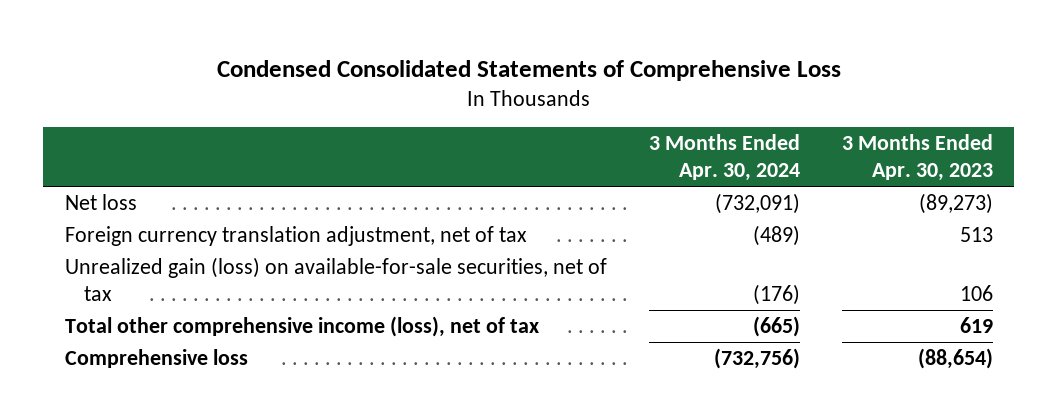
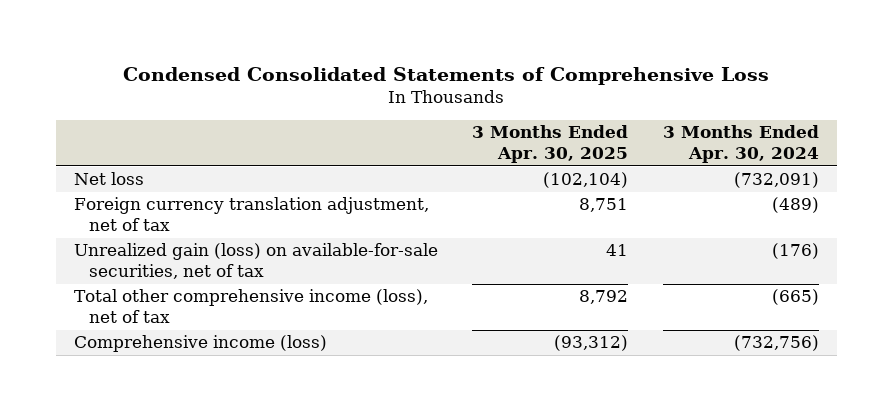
- | 3 Months Ended Apr. 30, 2024 | 3 Months Ended Apr. 30, 2023
+ | 3 Months Ended Apr. 30, 2025 | 3 Months Ended Apr. 30, 2024
- Comprehensive loss | (732,756) | (88,654)
+ Comprehensive income (loss) | (93,312) | (732,756)

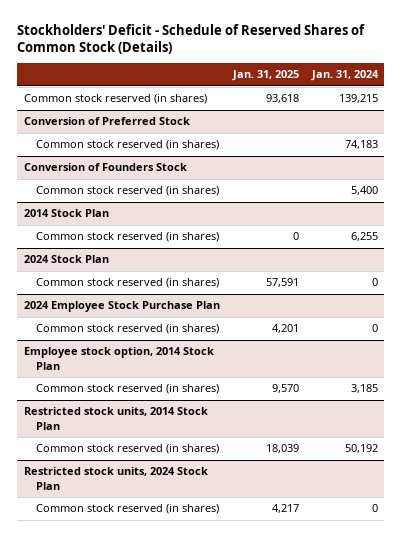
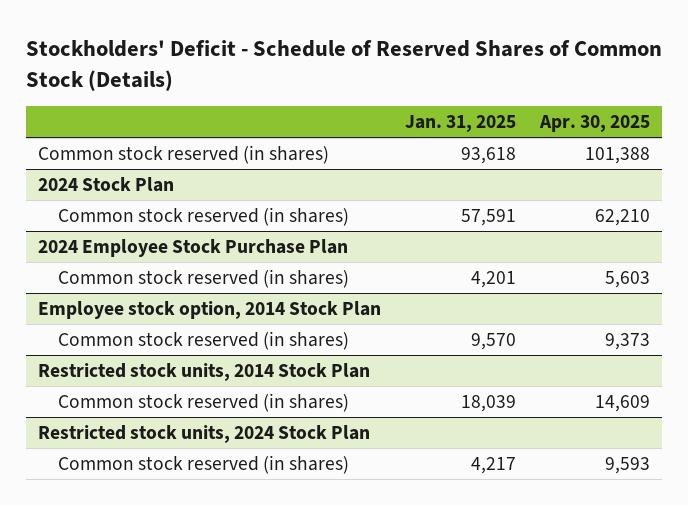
- | Jan. 31, 2025 | Jan. 31, 2024
+ | Jan. 31, 2025 | Apr. 30, 2025
- Conversion of Preferred Stock
- Common stock reserved (in shares) | | 74,183
- Conversion of Founders Stock
- Common stock reserved (in shares) | | 5,400
- 2014 Stock Plan
- Common stock reserved (in shares) | 0 | 6,255

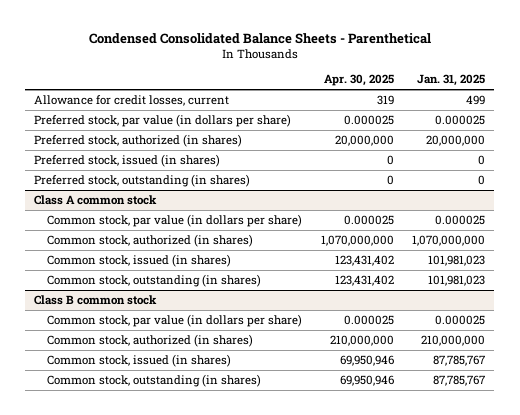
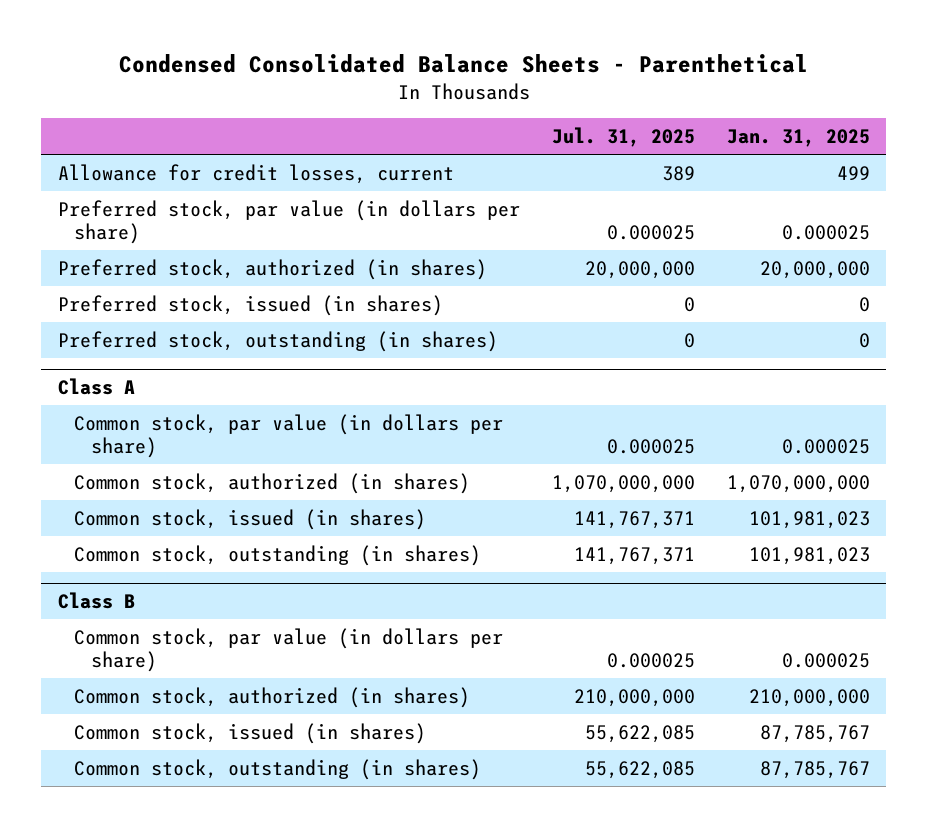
- | Apr. 30, 2025 | Jan. 31, 2025
+ | Jul. 31, 2025 | Jan. 31, 2025
- Class A common stock
+ Class A
- Class B common stock
+ Class B

